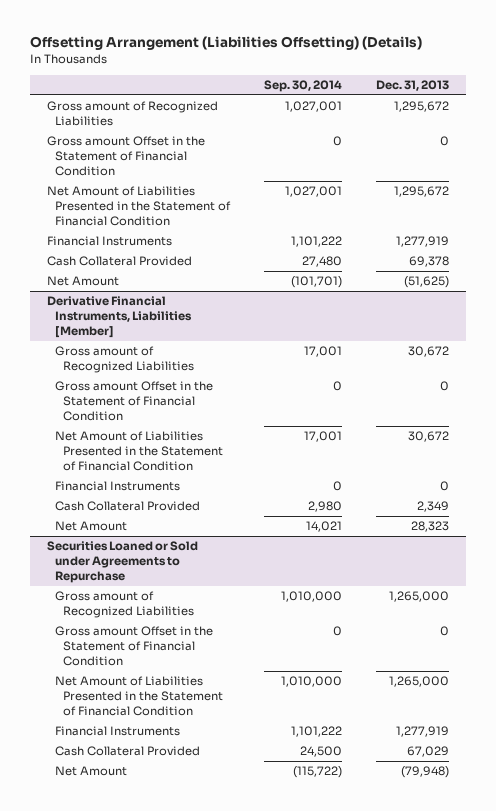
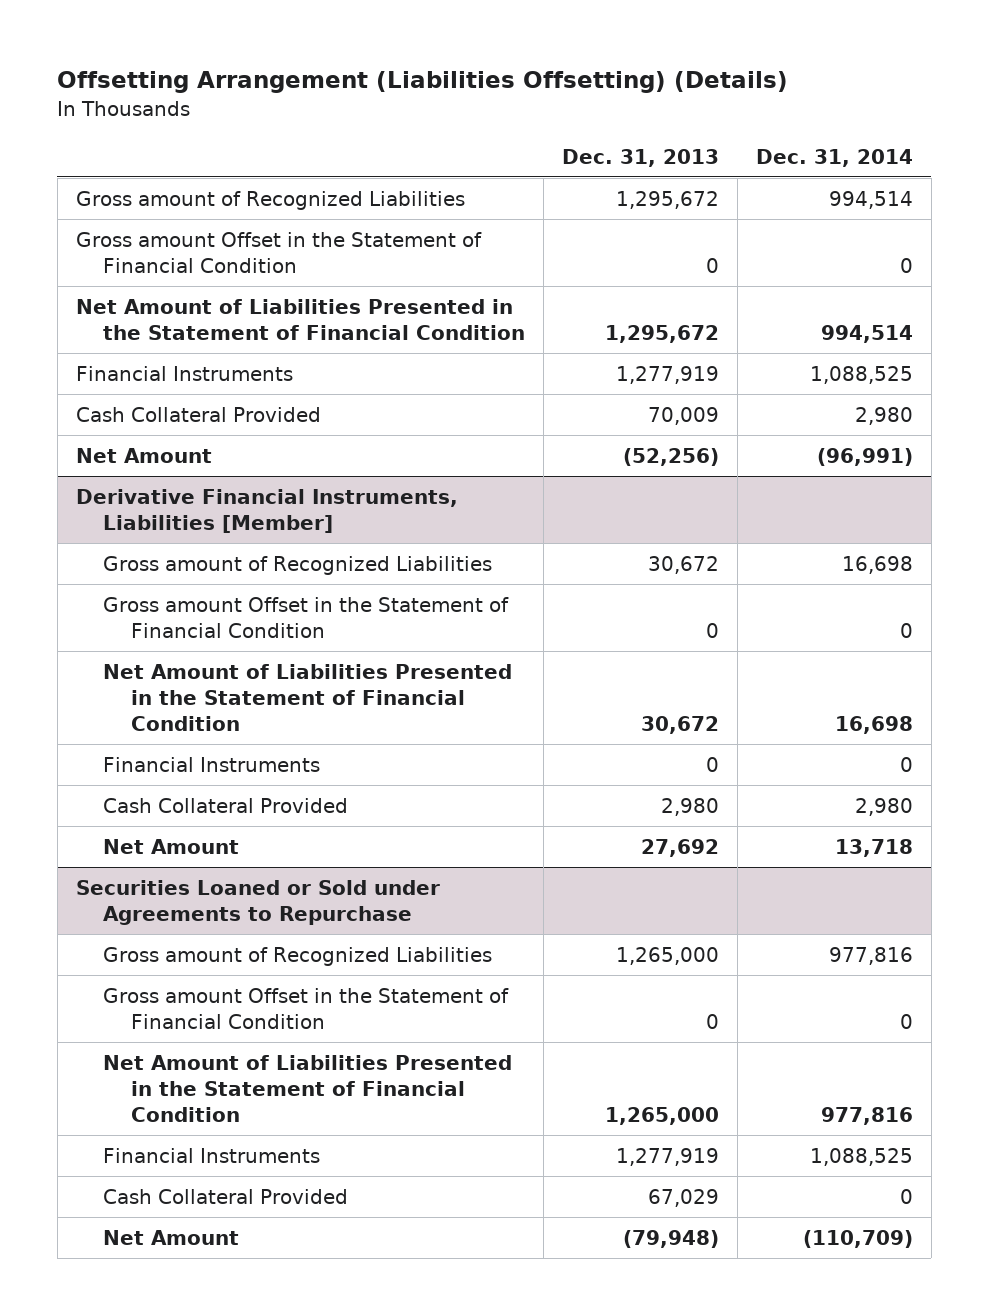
- | Sep. 30, 2014 | Dec. 31, 2013
+ | Dec. 31, 2013 | Dec. 31, 2014
- Cash Collateral Provided | 27,480 | 69,378
- Net Amount | (101,701) | (51,625)
+ Cash Collateral Provided | 70,009 | 2,980
+ Net Amount | (52,256) | (96,991)
@ Derivative Financial Instruments, Liabilities [Member]
- Cash Collateral Provided | 2,980 | 2,349
- Net Amount | 14,021 | 28,323
+ Cash Collateral Provided | 2,980 | 2,980
+ Net Amount | 27,692 | 13,718

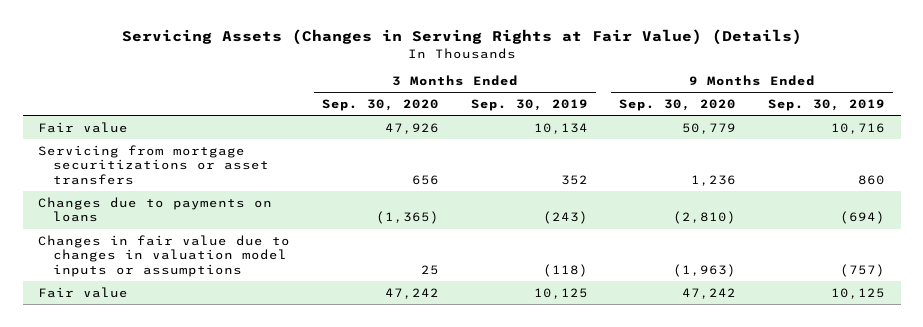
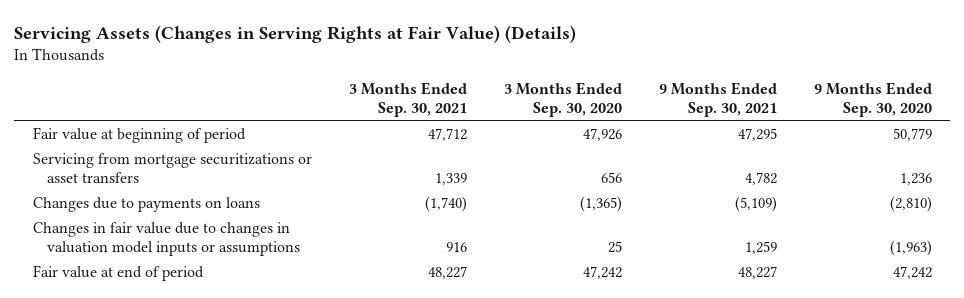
- | 3 Months Ended Sep. 30, 2020 | 3 Months Ended Sep. 30, 2019 | 9 Months Ended Sep. 30, 2020 | 9 Months Ended Sep. 30, 2019
+ | 3 Months Ended Sep. 30, 2021 | 3 Months Ended Sep. 30, 2020 | 9 Months Ended Sep. 30, 2021 | 9 Months Ended Sep. 30, 2020
- Fair value | 47,926 | 10,134 | 50,779 | 10,716
+ Fair value at beginning of period | 47,712 | 47,926 | 47,295 | 50,779
- Fair value | 47,242 | 10,125 | 47,242 | 10,125
+ Fair value at end of period | 48,227 | 47,242 | 48,227 | 47,242

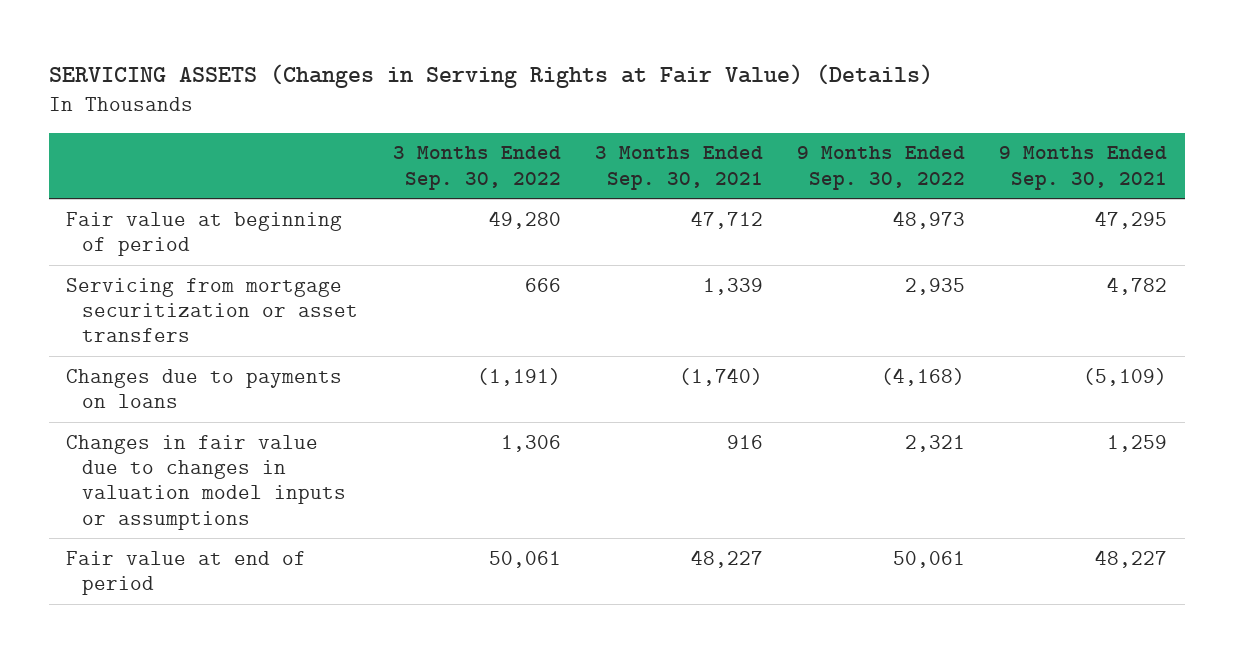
- Servicing Assets (Changes in Serving Rights at Fair Value) (Details)
+ SERVICING ASSETS (Changes in Serving Rights at Fair Value) (Details)
- | 3 Months Ended Sep. 30, 2021 | 3 Months Ended Sep. 30, 2020 | 9 Months Ended Sep. 30, 2021 | 9 Months Ended Sep. 30, 2020
+ | 3 Months Ended Sep. 30, 2022 | 3 Months Ended Sep. 30, 2021 | 9 Months Ended Sep. 30, 2022 | 9 Months Ended Sep. 30, 2021
- Servicing from mortgage securitizations or asset transfers | 1,339 | 656 | 4,782 | 1,236
+ Servicing from mortgage securitization or asset transfers | 666 | 1,339 | 2,935 | 4,782

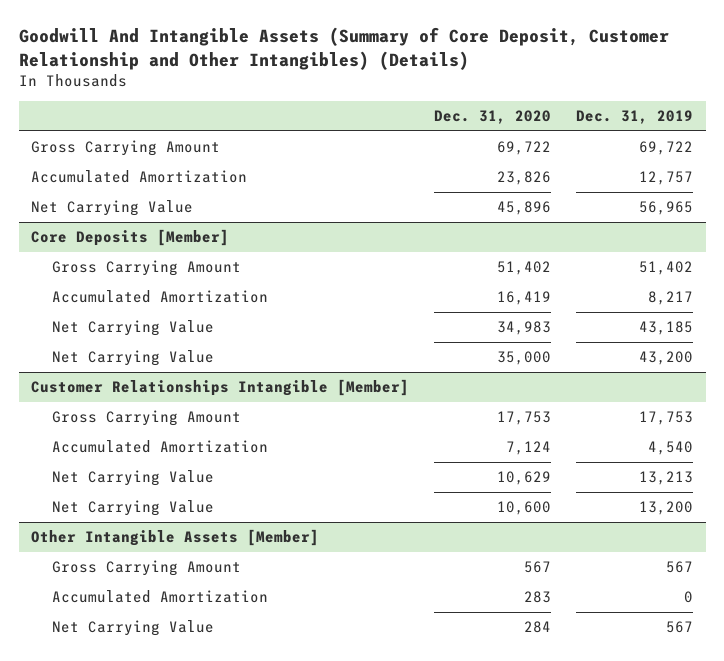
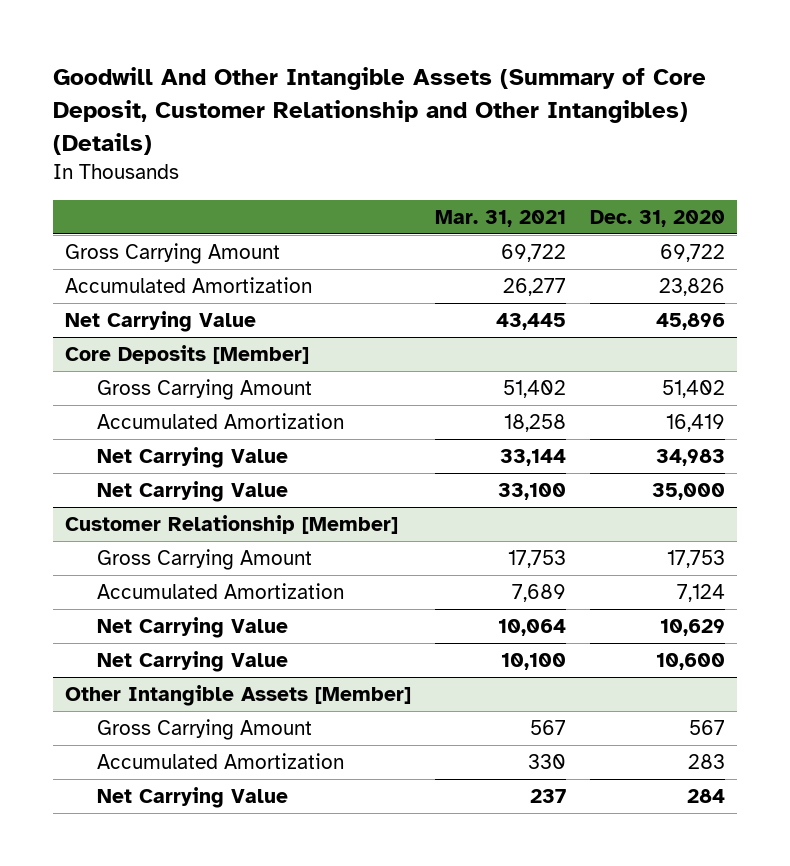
- Goodwill And Intangible Assets (Summary of Core Deposit, Customer Relationship and Other Intangibles) (Details)
+ Goodwill And Other Intangible Assets (Summary of Core Deposit, Customer Relationship and Other Intangibles) (Details)
- | Dec. 31, 2020 | Dec. 31, 2019
+ | Mar. 31, 2021 | Dec. 31, 2020
- Customer Relationships Intangible [Member]
+ Customer Relationship [Member]

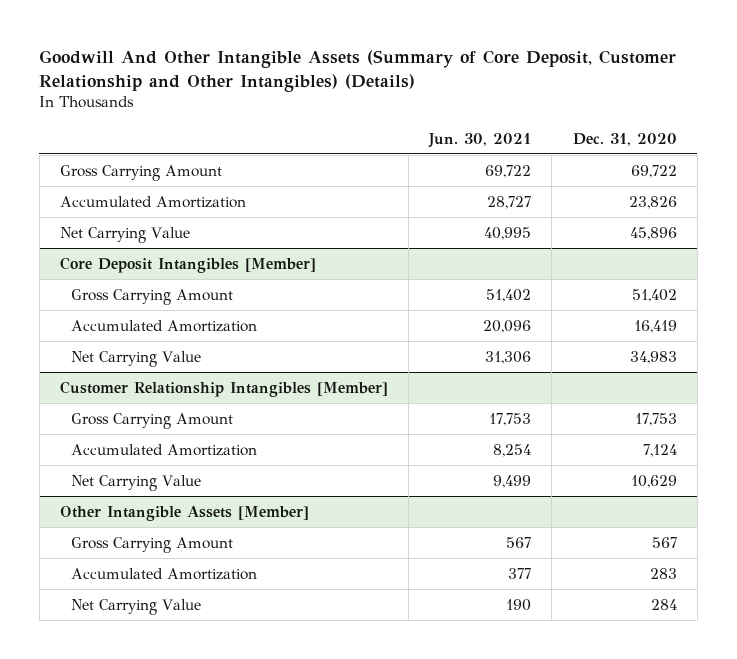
- | Mar. 31, 2021 | Dec. 31, 2020
+ | Jun. 30, 2021 | Dec. 31, 2020
- Core Deposits [Member]
+ Core Deposit Intangibles [Member]
- Net Carrying Value | 33,100 | 35,000
- Customer Relationship [Member]
+ Customer Relationship Intangibles [Member]
- Net Carrying Value | 10,100 | 10,600

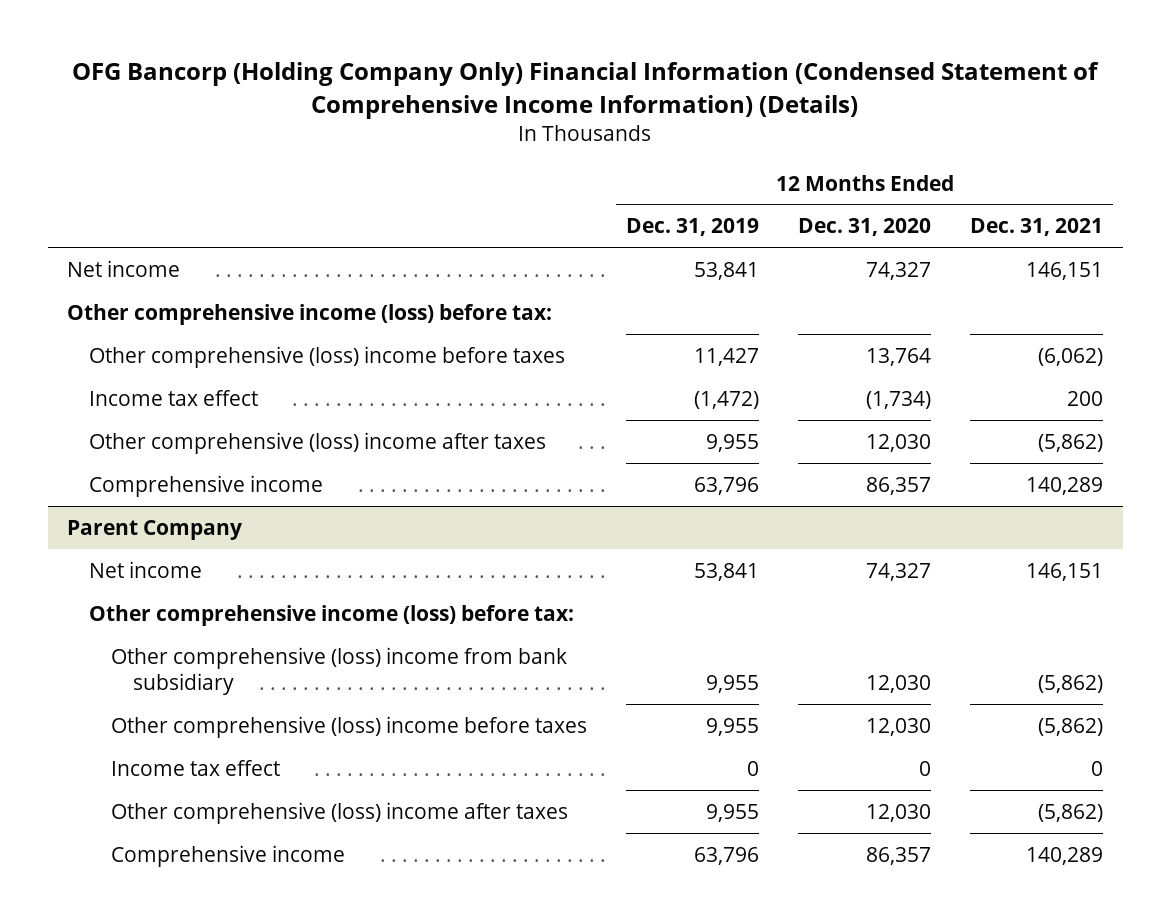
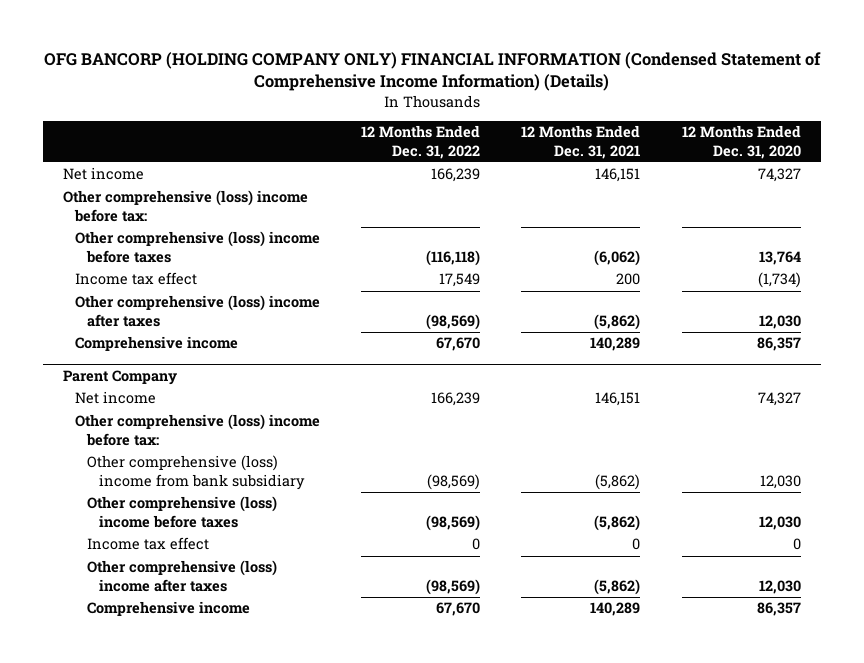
- OFG Bancorp (Holding Company Only) Financial Information (Condensed Statement of Comprehensive Income Information) (Details)
+ OFG BANCORP (HOLDING COMPANY ONLY) FINANCIAL INFORMATION (Condensed Statement of Comprehensive Income Information) (Details)
- | 12 Months Ended Dec. 31, 2019 | 12 Months Ended Dec. 31, 2020 | 12 Months Ended Dec. 31, 2021
+ | 12 Months Ended Dec. 31, 2022 | 12 Months Ended Dec. 31, 2021 | 12 Months Ended Dec. 31, 2020
- Other comprehensive income (loss) before tax:
+ Other comprehensive (loss) income before tax:
@ Parent Company
- Other comprehensive income (loss) before tax:
+ Other comprehensive (loss) income before tax:

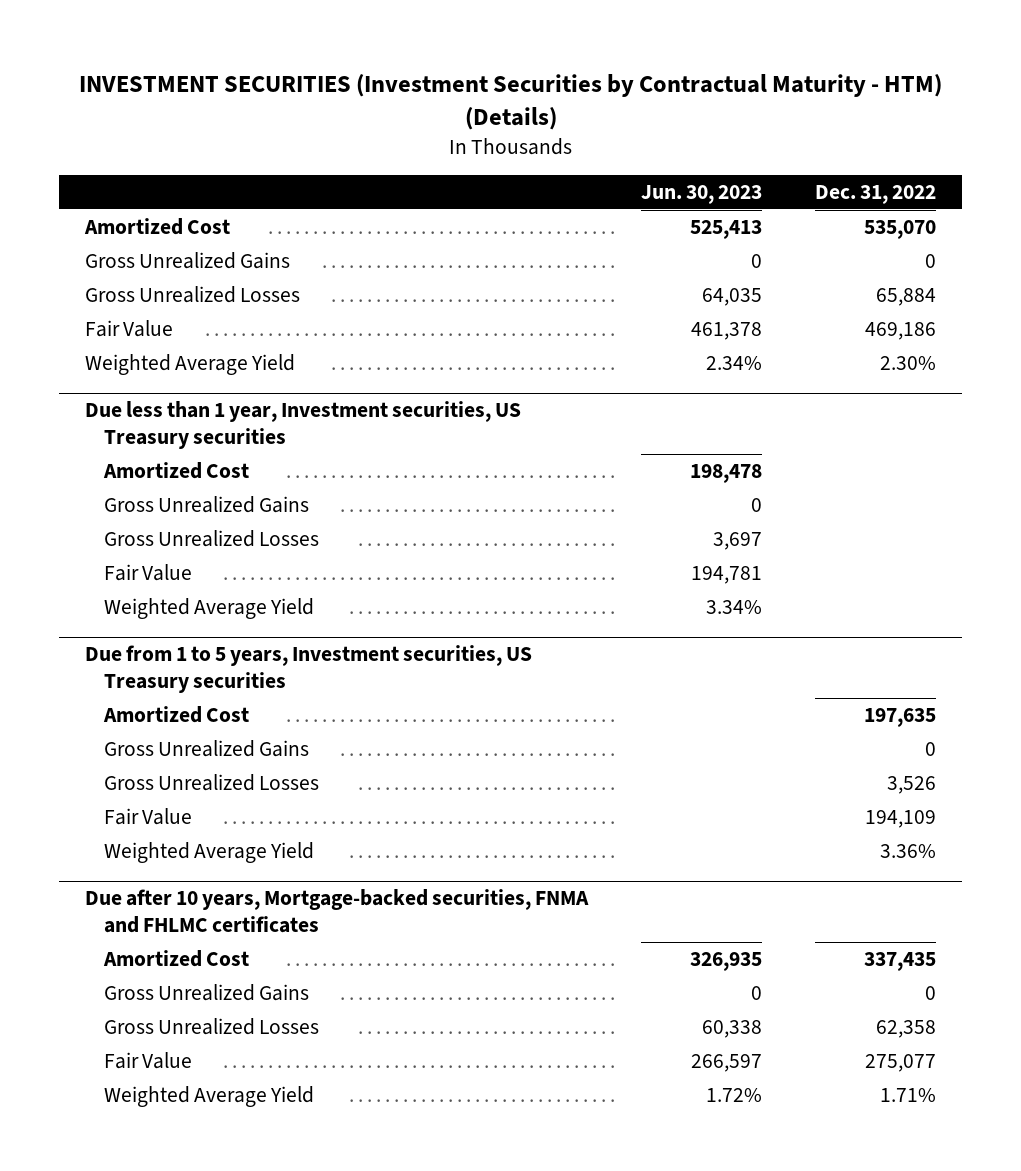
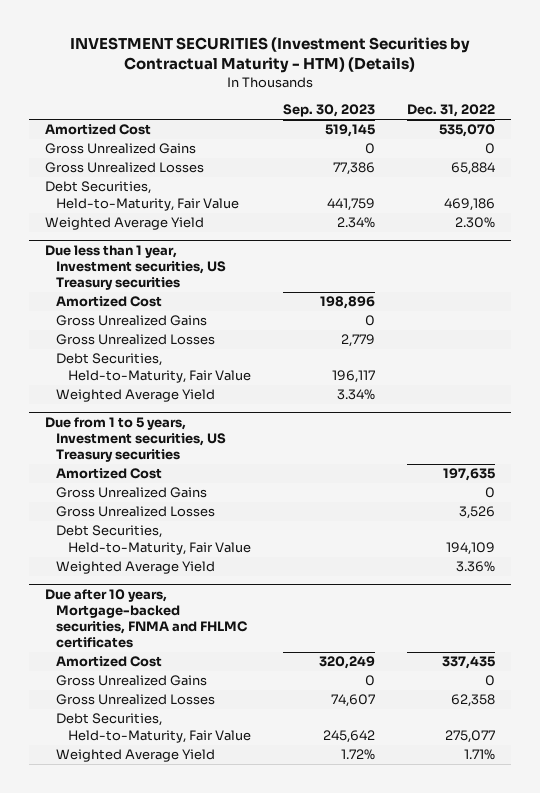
- | Jun. 30, 2023 | Dec. 31, 2022
+ | Sep. 30, 2023 | Dec. 31, 2022
- Fair Value | 461,378 | 469,186
+ Debt Securities, Held-to-Maturity, Fair Value | 441,759 | 469,186
@ Due less than 1 year, Investment securities, US Treasury securities
- Fair Value | 194,781 |
+ Debt Securities, Held-to-Maturity, Fair Value | 196,117 |
@ Due from 1 to 5 years, Investment securities, US Treasury securities
- Fair Value | | 194,109
+ Debt Securities, Held-to-Maturity, Fair Value | | 194,109
@ Due after 10 years, Mortgage-backed securities, FNMA and FHLMC certificates
- Fair Value | 266,597 | 275,077
+ Debt Securities, Held-to-Maturity, Fair Value | 245,642 | 275,077

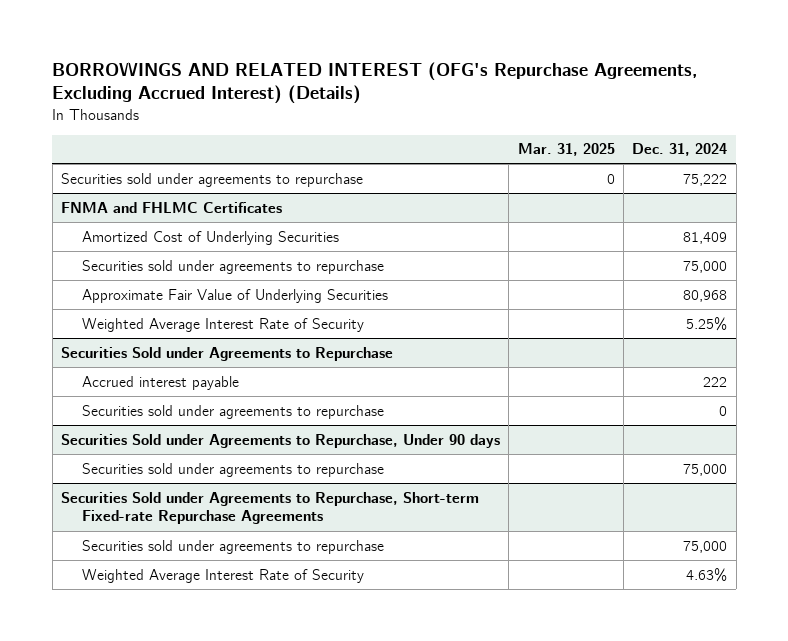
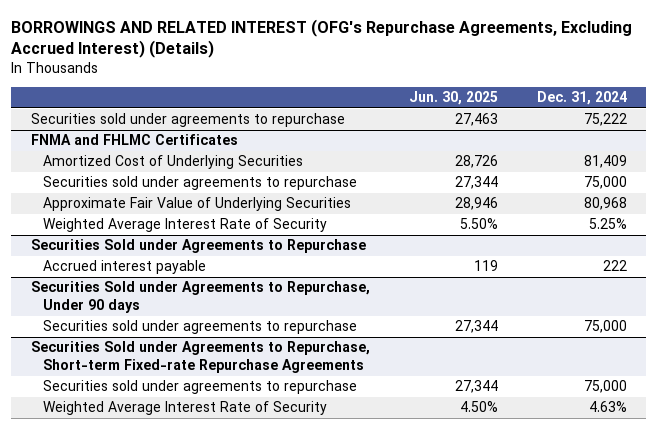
- | Mar. 31, 2025 | Dec. 31, 2024
+ | Jun. 30, 2025 | Dec. 31, 2024
@ Securities Sold under Agreements to Repurchase
- Securities sold under agreements to repurchase | | 0

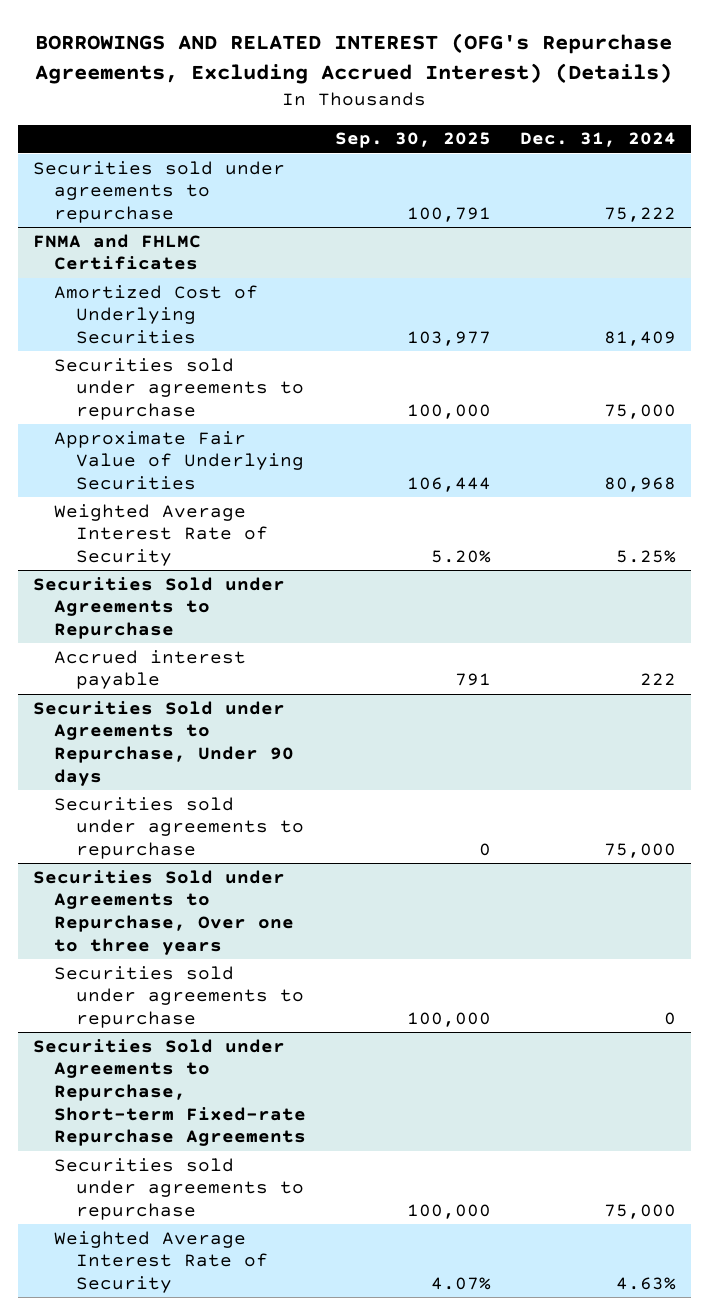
- | Jun. 30, 2025 | Dec. 31, 2024
+ | Sep. 30, 2025 | Dec. 31, 2024
+ Securities Sold under Agreements to Repurchase, Over one to three years
+ Securities sold under agreements to repurchase | 100,000 | 0

